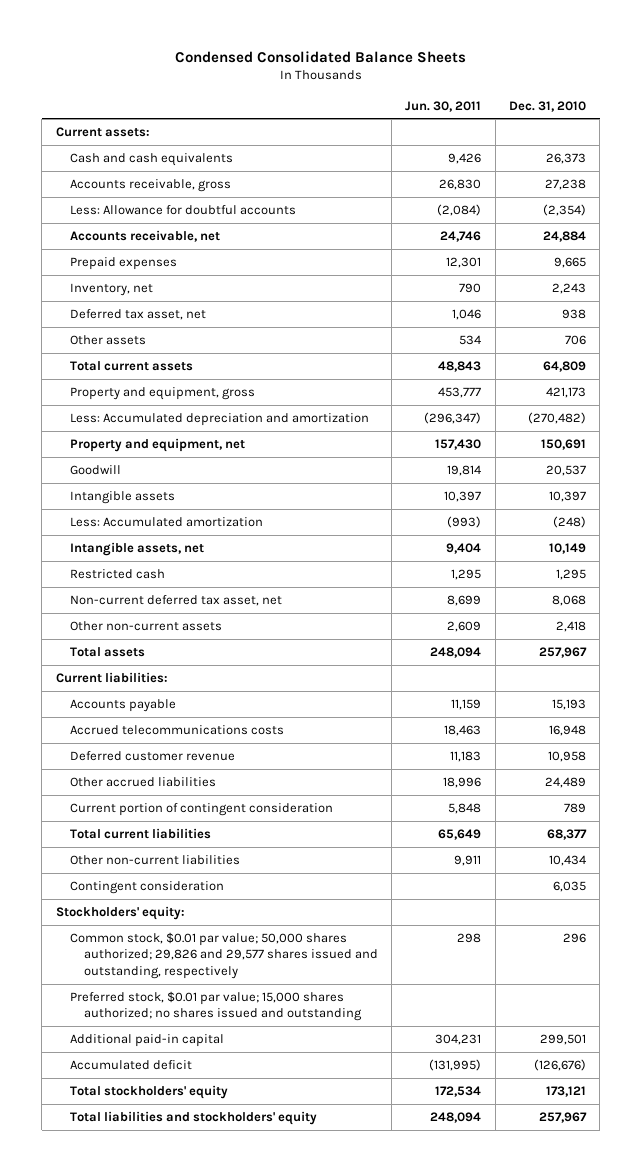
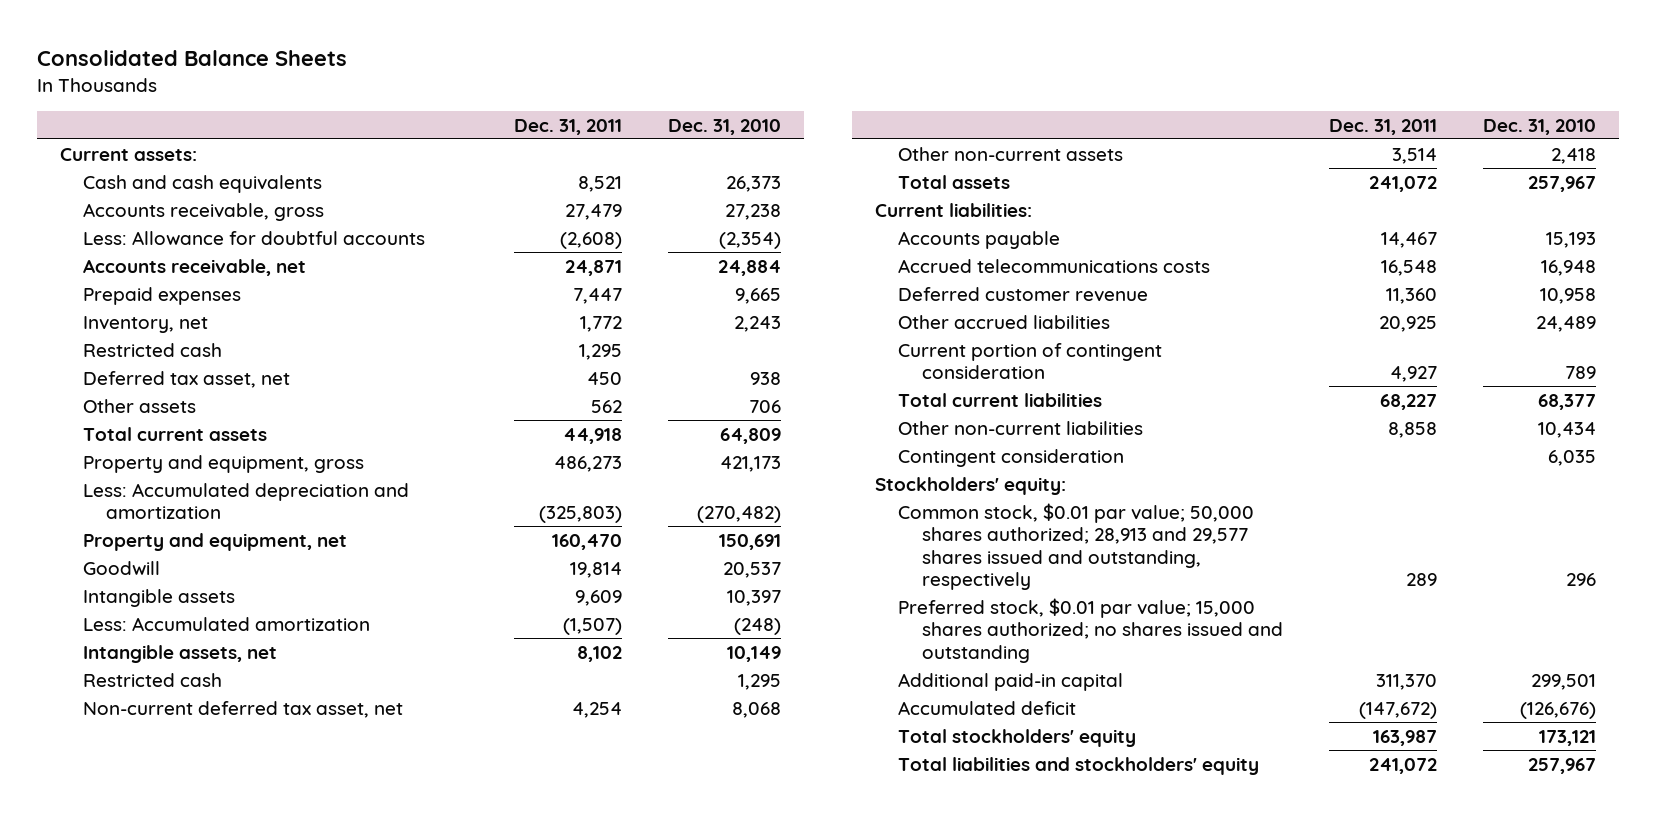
- Condensed Consolidated Balance Sheets
+ Consolidated Balance Sheets
- | Jun. 30, 2011 | Dec. 31, 2010
+ | Dec. 31, 2011 | Dec. 31, 2010
+ Restricted cash | 1,295 |
- Common stock, $0.01 par value; 50,000 shares authorized; 29,826 and 29,577 shares issued and outstanding, respectively | 298 | 296
+ Common stock, $0.01 par value; 50,000 shares authorized; 28,913 and 29,577 shares issued and outstanding, respectively | 289 | 296

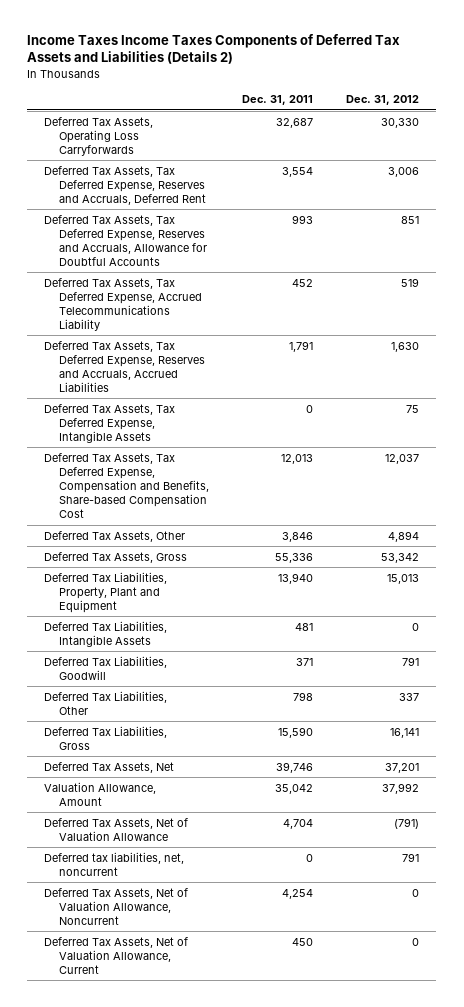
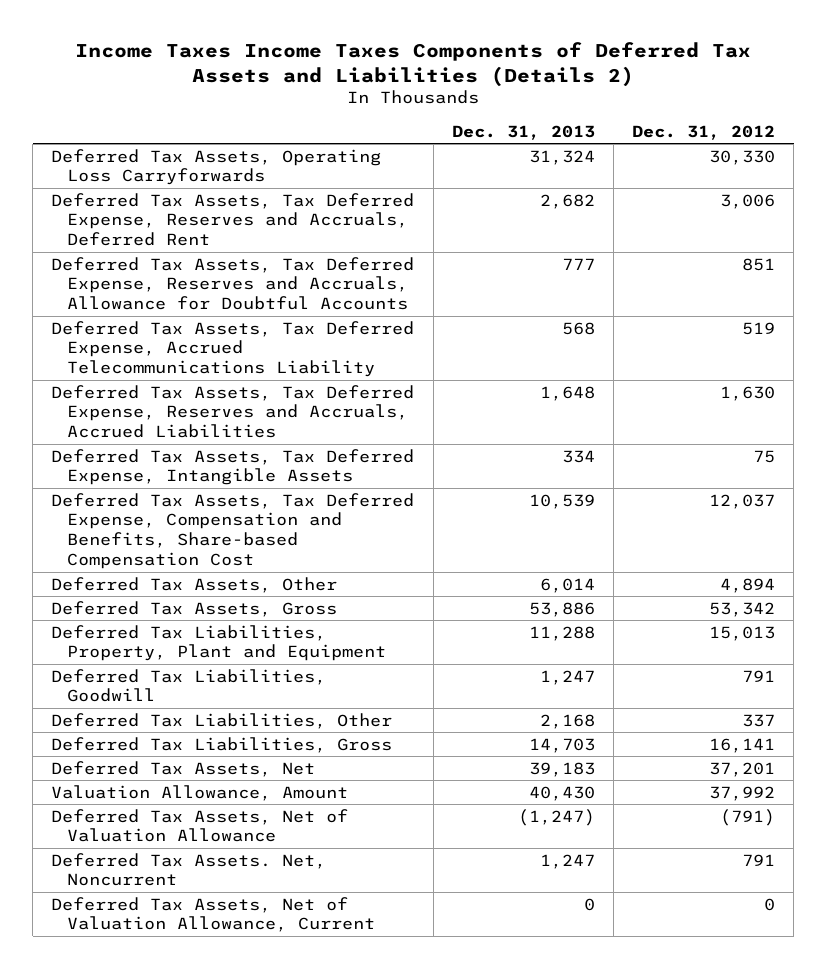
- | Dec. 31, 2011 | Dec. 31, 2012
+ | Dec. 31, 2013 | Dec. 31, 2012
- Deferred Tax Liabilities, Intangible Assets | 481 | 0
- Deferred tax liabilities, net, noncurrent | 0 | 791
- Deferred Tax Assets, Net of Valuation Allowance, Noncurrent | 4,254 | 0
+ Deferred Tax Assets. Net, Noncurrent | 1,247 | 791

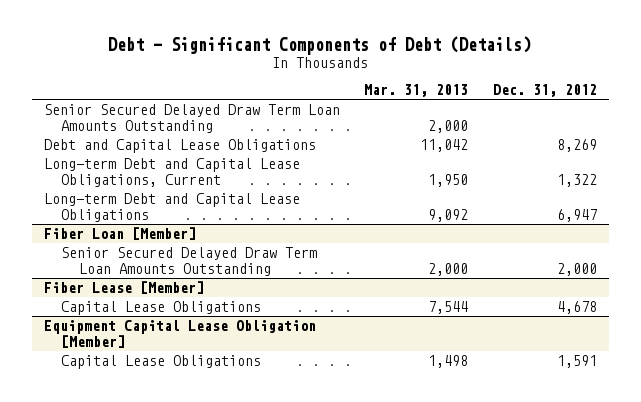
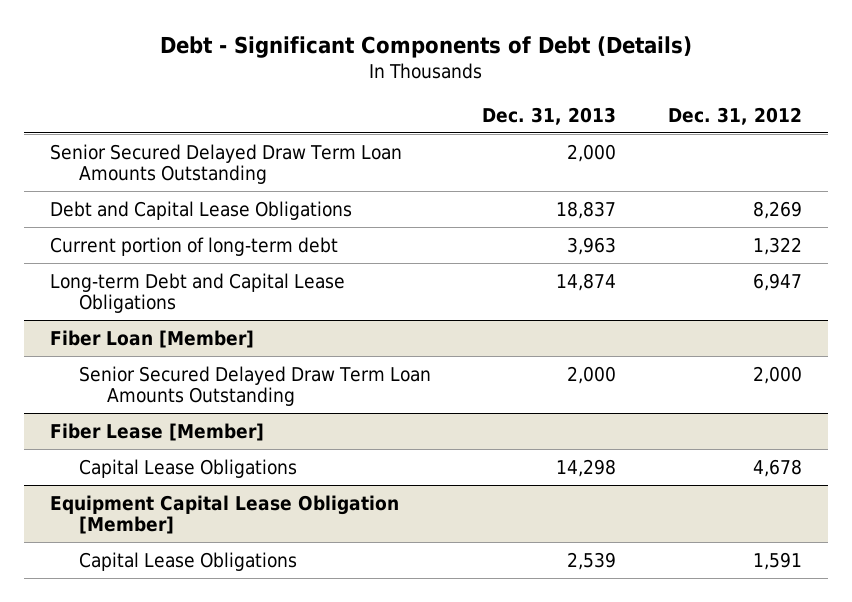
- | Mar. 31, 2013 | Dec. 31, 2012
+ | Dec. 31, 2013 | Dec. 31, 2012
- Long-term Debt and Capital Lease Obligations, Current | 1,950 | 1,322
+ Current portion of long-term debt | 3,963 | 1,322

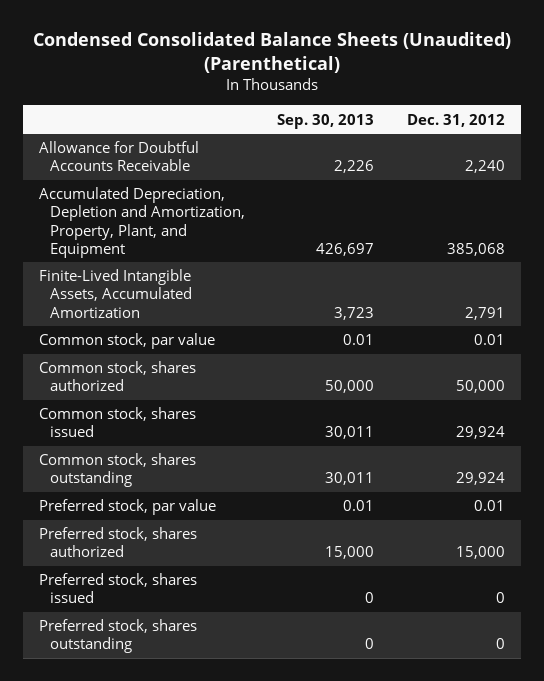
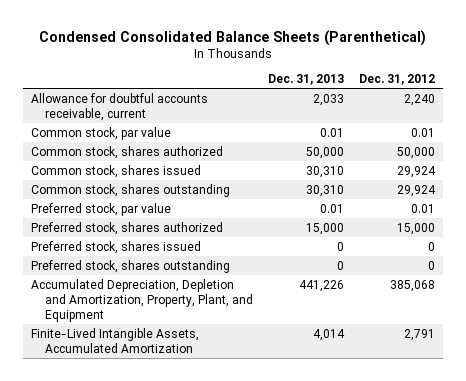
- Condensed Consolidated Balance Sheets (Unaudited) (Parenthetical)
+ Condensed Consolidated Balance Sheets (Parenthetical)
- | Sep. 30, 2013 | Dec. 31, 2012
+ | Dec. 31, 2013 | Dec. 31, 2012
- Allowance for Doubtful Accounts Receivable | 2,226 | 2,240
+ Allowance for doubtful accounts receivable, current | 2,033 | 2,240
moved down: Accumulated Depreciation, Depletion and Amortization, Property, Plant, and Equipment | 441,226 | 385,068
moved down: Finite-Lived Intangible Assets, Accumulated Amortization | 4,014 | 2,791

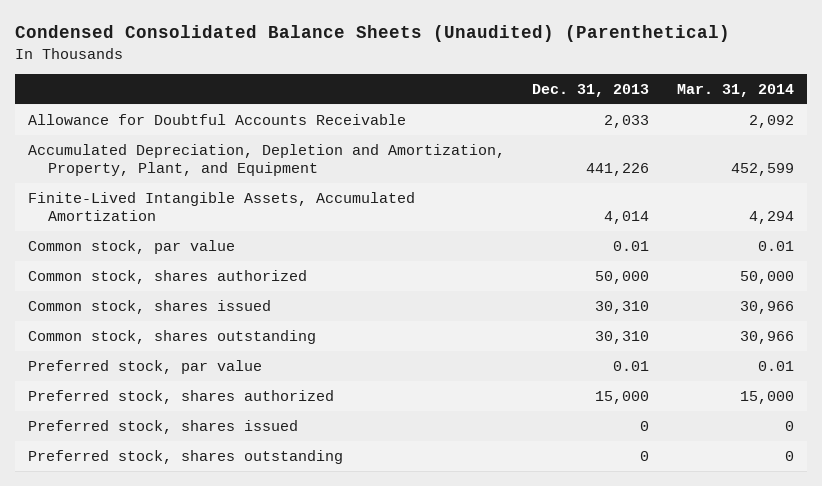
- Condensed Consolidated Balance Sheets (Parenthetical)
+ Condensed Consolidated Balance Sheets (Unaudited) (Parenthetical)
- | Dec. 31, 2013 | Dec. 31, 2012
+ | Dec. 31, 2013 | Mar. 31, 2014
- Allowance for doubtful accounts receivable, current | 2,033 | 2,240
+ Allowance for Doubtful Accounts Receivable | 2,033 | 2,092
moved up: Accumulated Depreciation, Depletion and Amortization, Property, Plant, and Equipment | 441,226 | 452,599
moved up: Finite-Lived Intangible Assets, Accumulated Amortization | 4,014 | 4,294

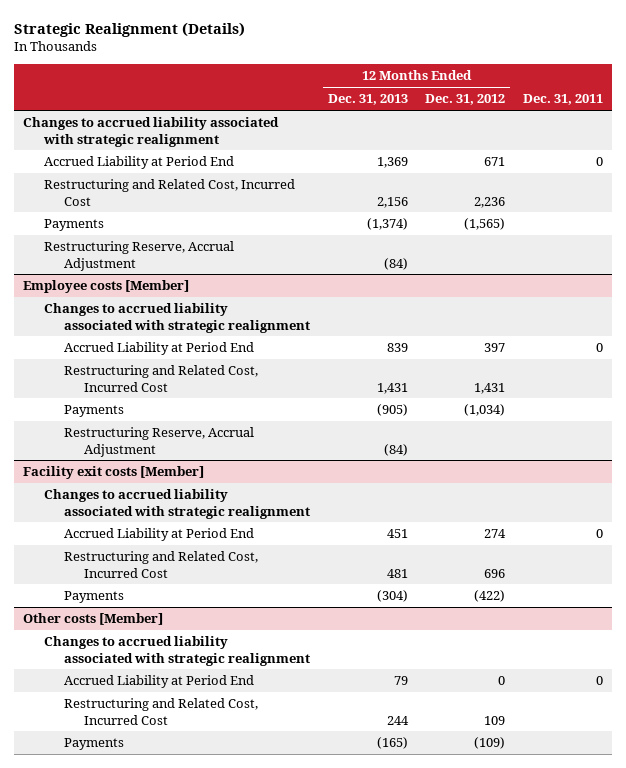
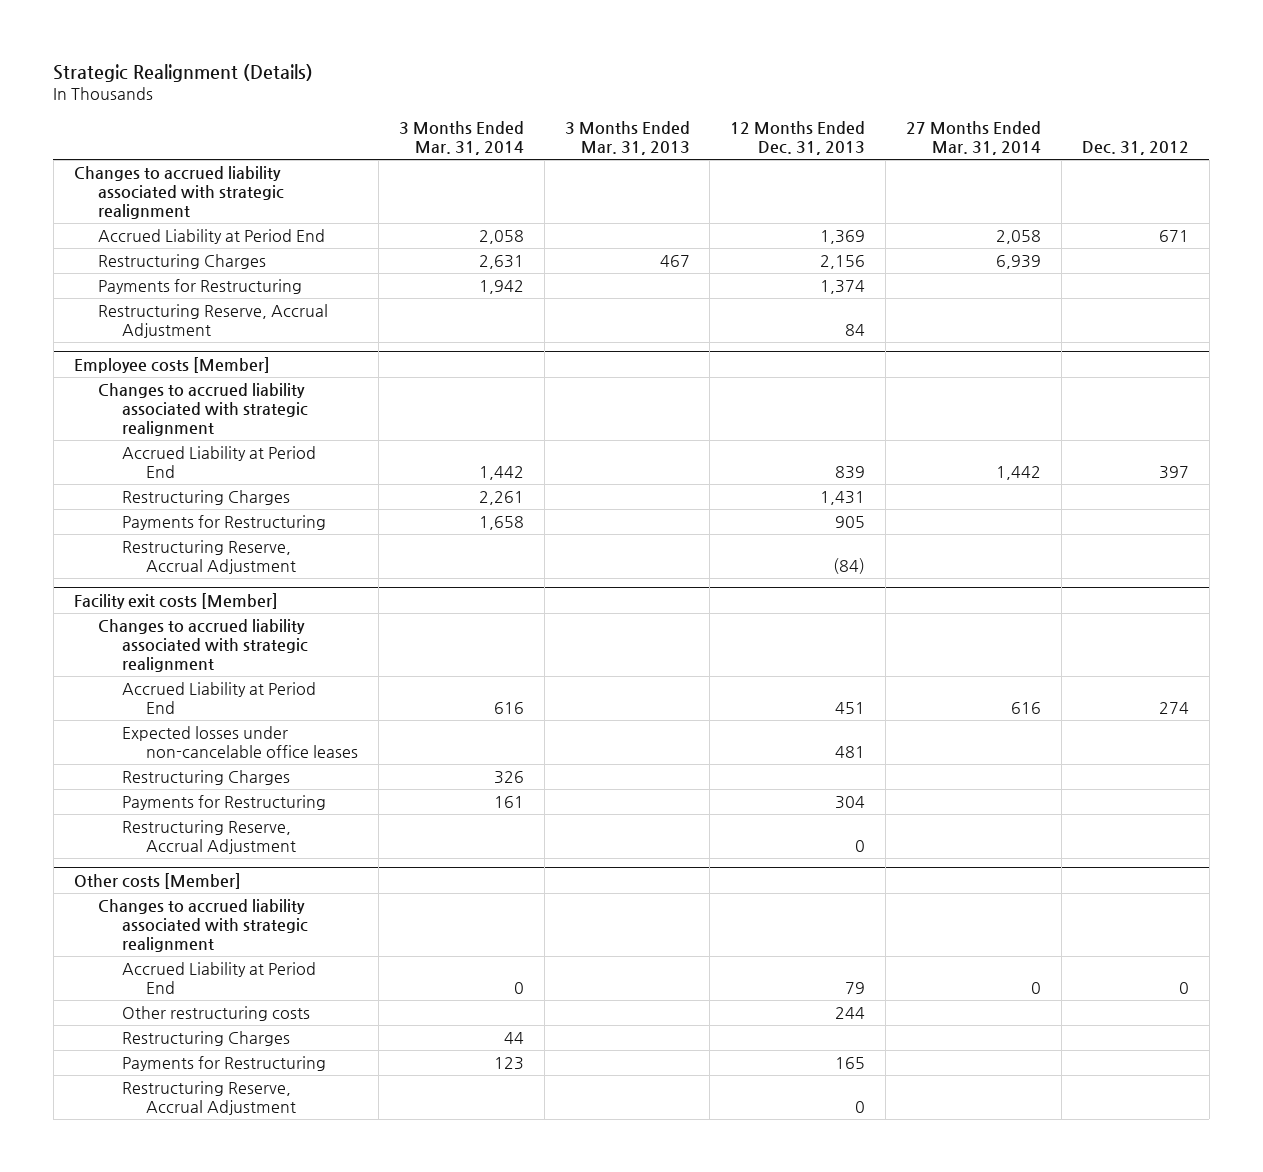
- | 12 Months Ended Dec. 31, 2013 | 12 Months Ended Dec. 31, 2012 | Dec. 31, 2011
+ | 3 Months Ended Mar. 31, 2014 | 3 Months Ended Mar. 31, 2013 | 12 Months Ended Dec. 31, 2013 | 27 Months Ended Mar. 31, 2014 | Dec. 31, 2012
- Restructuring and Related Cost, Incurred Cost | 2,156 | 2,236 |
- Payments | (1,374) | (1,565) |
- Restructuring Reserve, Accrual Adjustment | (84) | |
+ Restructuring Charges | 2,631 | 467 | 2,156 | 6,939 |
+ Payments for Restructuring | 1,942 | | 1,374 | |
+ Restructuring Reserve, Accrual Adjustment | | | 84 | |
@ Employee costs [Member]
- Restructuring and Related Cost, Incurred Cost | 1,431 | 1,431 |
- Payments | (905) | (1,034) |
+ Restructuring Charges | 2,261 | | 1,431 | |
+ Payments for Restructuring | 1,658 | | 905 | |
@ Facility exit costs [Member]
- Restructuring and Related Cost, Incurred Cost | 481 | 696 |
- Payments | (304) | (422) |
+ Expected losses under non-cancelable office leases | | | 481 | |
+ Restructuring Charges | 326 | | | |
+ Payments for Restructuring | 161 | | 304 | |
+ Restructuring Reserve, Accrual Adjustment | | | 0 | |
@ Other costs [Member]
- Restructuring and Related Cost, Incurred Cost | 244 | 109 |
- Payments | (165) | (109) |
+ Other restructuring costs | | | 244 | |
+ Restructuring Charges | 44 | | | |
+ Payments for Restructuring | 123 | | 165 | |
+ Restructuring Reserve, Accrual Adjustment | | | 0 | |

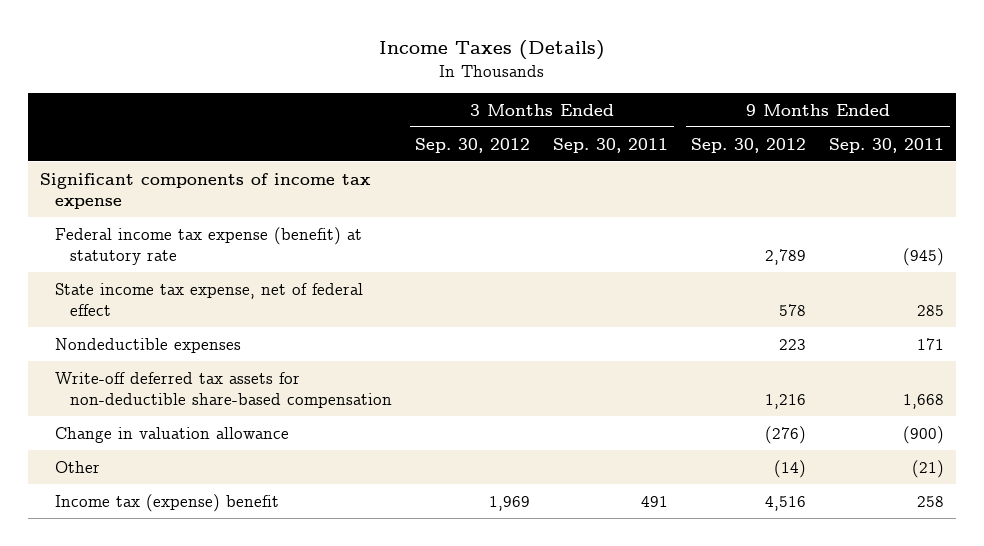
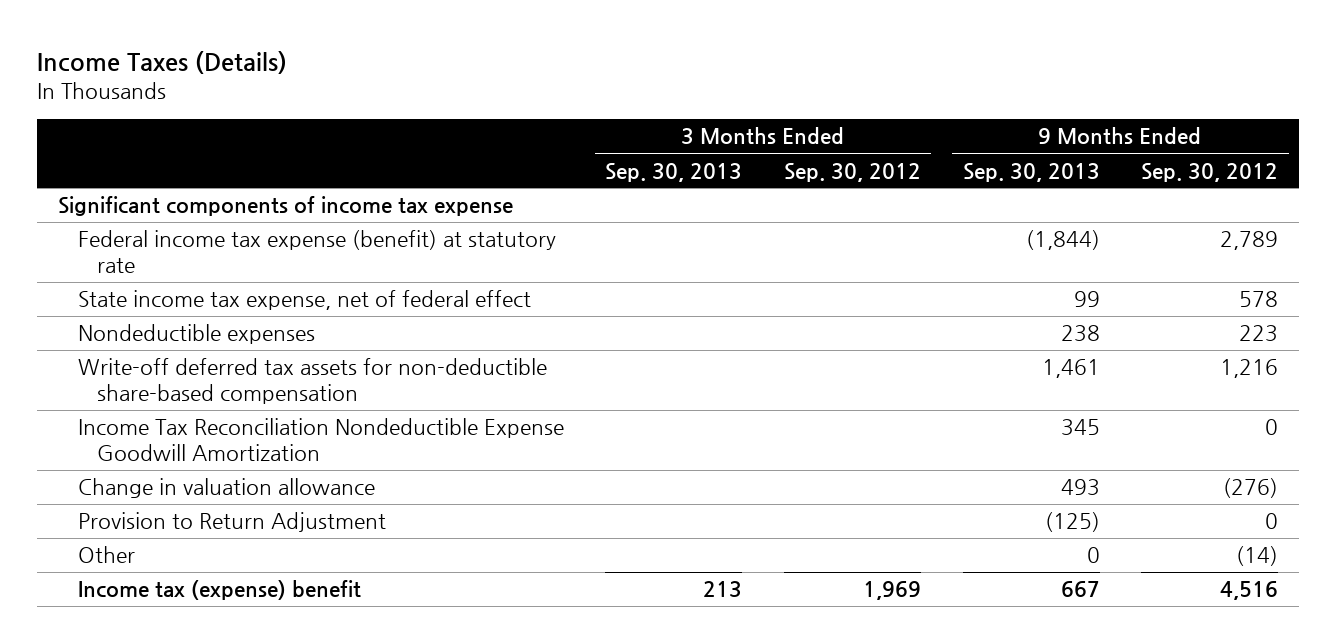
- | 3 Months Ended Sep. 30, 2012 | 3 Months Ended Sep. 30, 2011 | 9 Months Ended Sep. 30, 2012 | 9 Months Ended Sep. 30, 2011
+ | 3 Months Ended Sep. 30, 2013 | 3 Months Ended Sep. 30, 2012 | 9 Months Ended Sep. 30, 2013 | 9 Months Ended Sep. 30, 2012
+ Income Tax Reconciliation Nondeductible Expense Goodwill Amortization | | | 345 | 0
+ Provision to Return Adjustment | | | (125) | 0

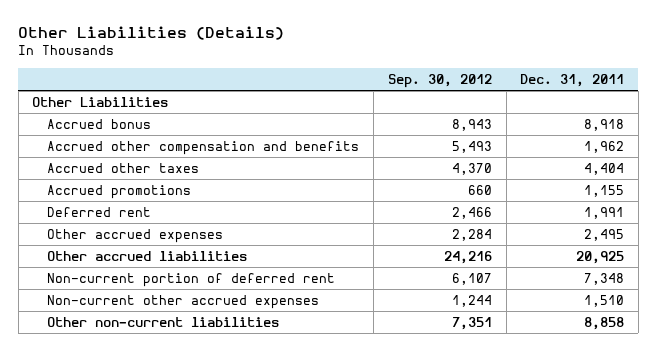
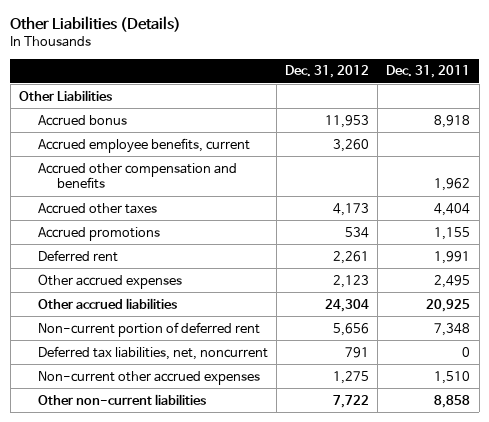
- | Sep. 30, 2012 | Dec. 31, 2011
+ | Dec. 31, 2012 | Dec. 31, 2011
+ Accrued employee benefits, current | 3,260 |
+ Deferred tax liabilities, net, noncurrent | 791 | 0

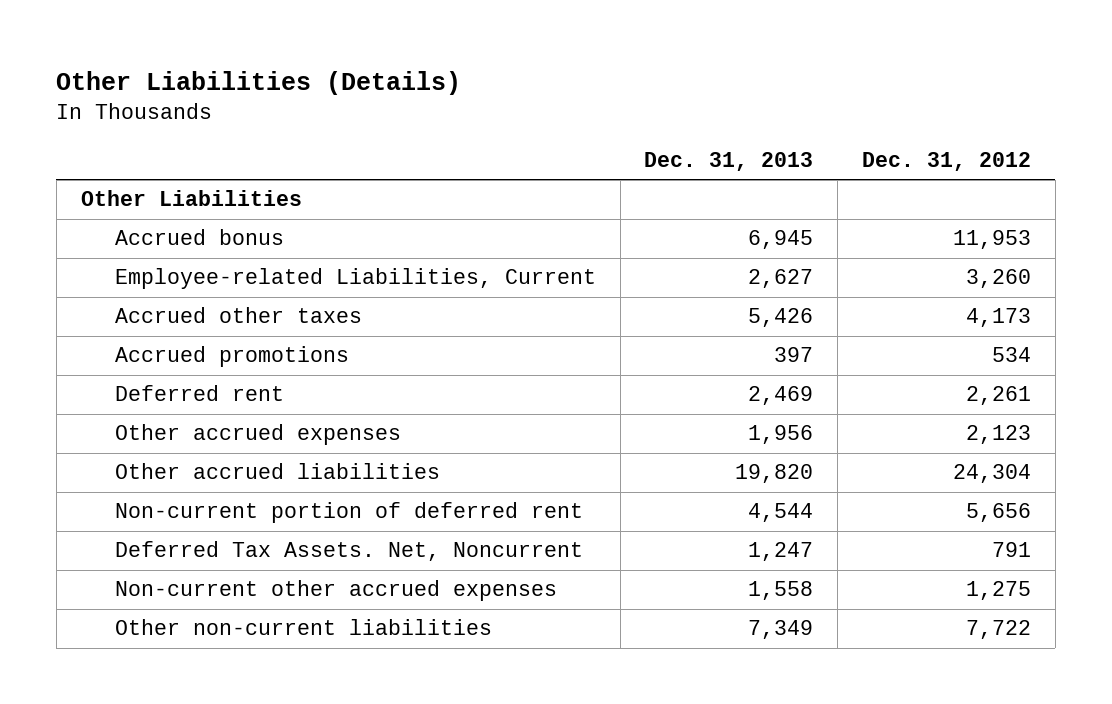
- | Dec. 31, 2012 | Dec. 31, 2011
+ | Dec. 31, 2013 | Dec. 31, 2012
- Accrued employee benefits, current | 3,260 |
- Accrued other compensation and benefits | | 1,962
+ Employee-related Liabilities, Current | 2,627 | 3,260
- Deferred tax liabilities, net, noncurrent | 791 | 0
+ Deferred Tax Assets. Net, Noncurrent | 1,247 | 791

